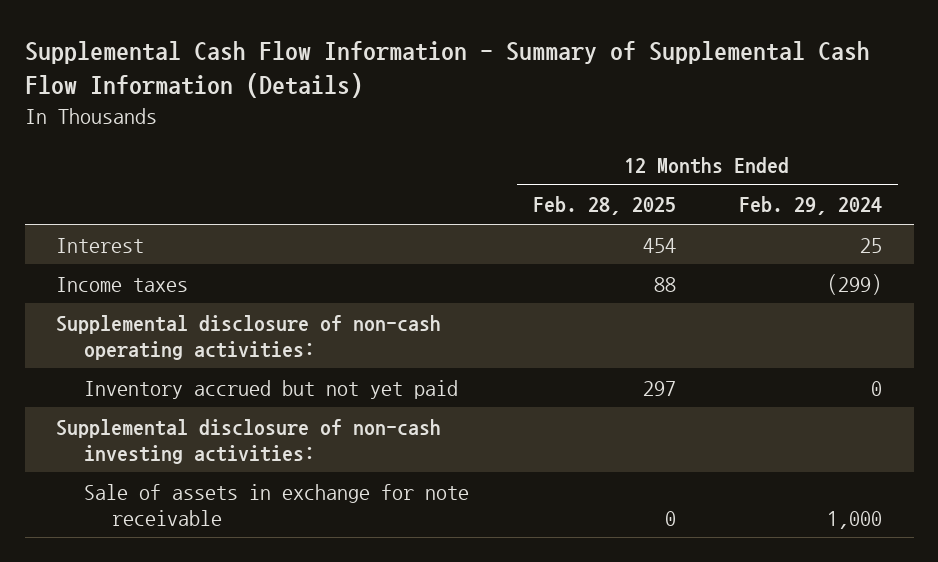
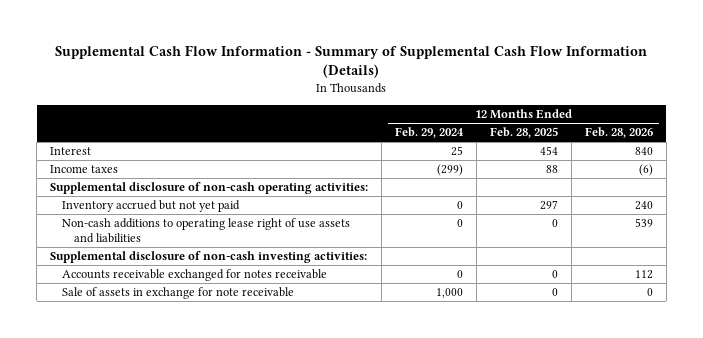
- | 12 Months Ended Feb. 28, 2025 | 12 Months Ended Feb. 29, 2024
+ | 12 Months Ended Feb. 29, 2024 | 12 Months Ended Feb. 28, 2025 | 12 Months Ended Feb. 28, 2026
+ Non-cash additions to operating lease right of use assets and liabilities | 0 | 0 | 539
+ Accounts receivable exchanged for notes receivable | 0 | 0 | 112

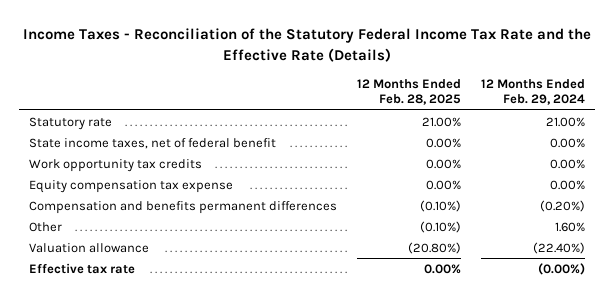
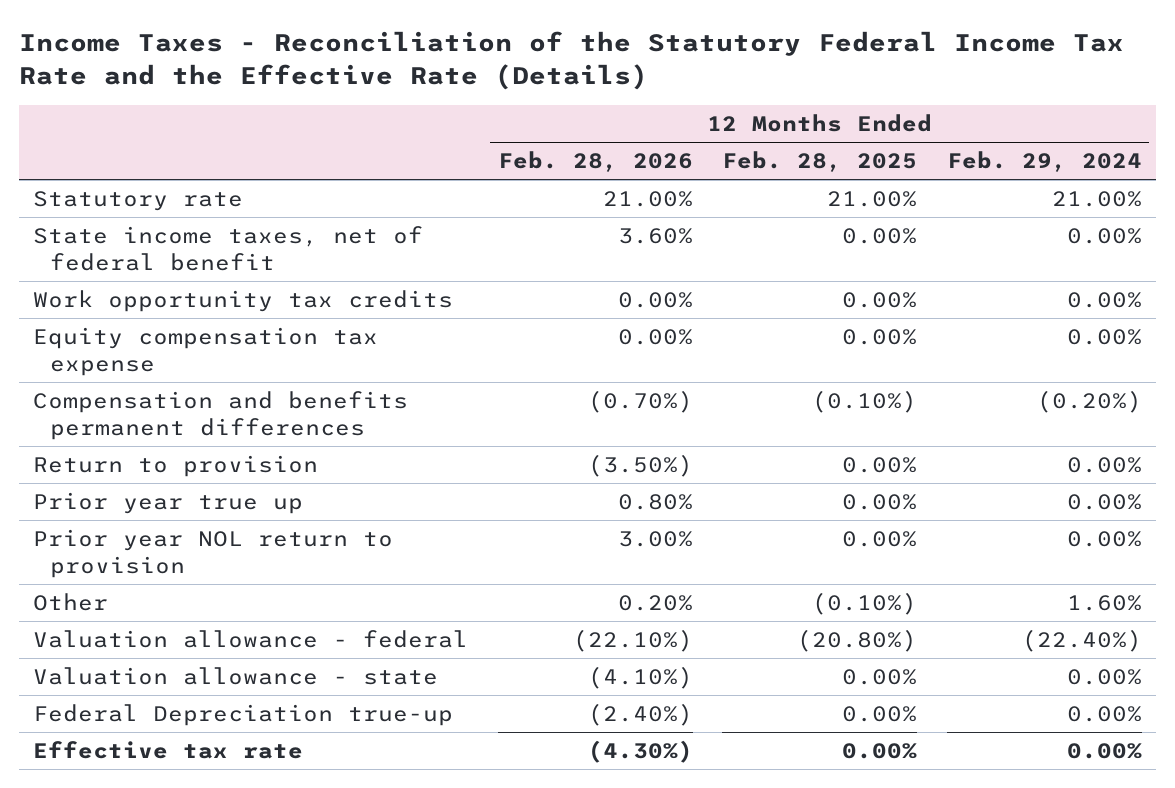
- | 12 Months Ended Feb. 28, 2025 | 12 Months Ended Feb. 29, 2024
+ | 12 Months Ended Feb. 28, 2026 | 12 Months Ended Feb. 28, 2025 | 12 Months Ended Feb. 29, 2024
+ Return to provision | (3.50%) | 0.00% | 0.00%
+ Prior year true up | 0.80% | 0.00% | 0.00%
+ Prior year NOL return to provision | 3.00% | 0.00% | 0.00%
- Valuation allowance | (20.80%) | (22.40%)
- Effective tax rate | 0.00% | (0.00%)
+ Valuation allowance - federal | (22.10%) | (20.80%) | (22.40%)
+ Valuation allowance - state | (4.10%) | 0.00% | 0.00%
+ Federal Depreciation true-up | (2.40%) | 0.00% | 0.00%
+ Effective tax rate | (4.30%) | 0.00% | 0.00%

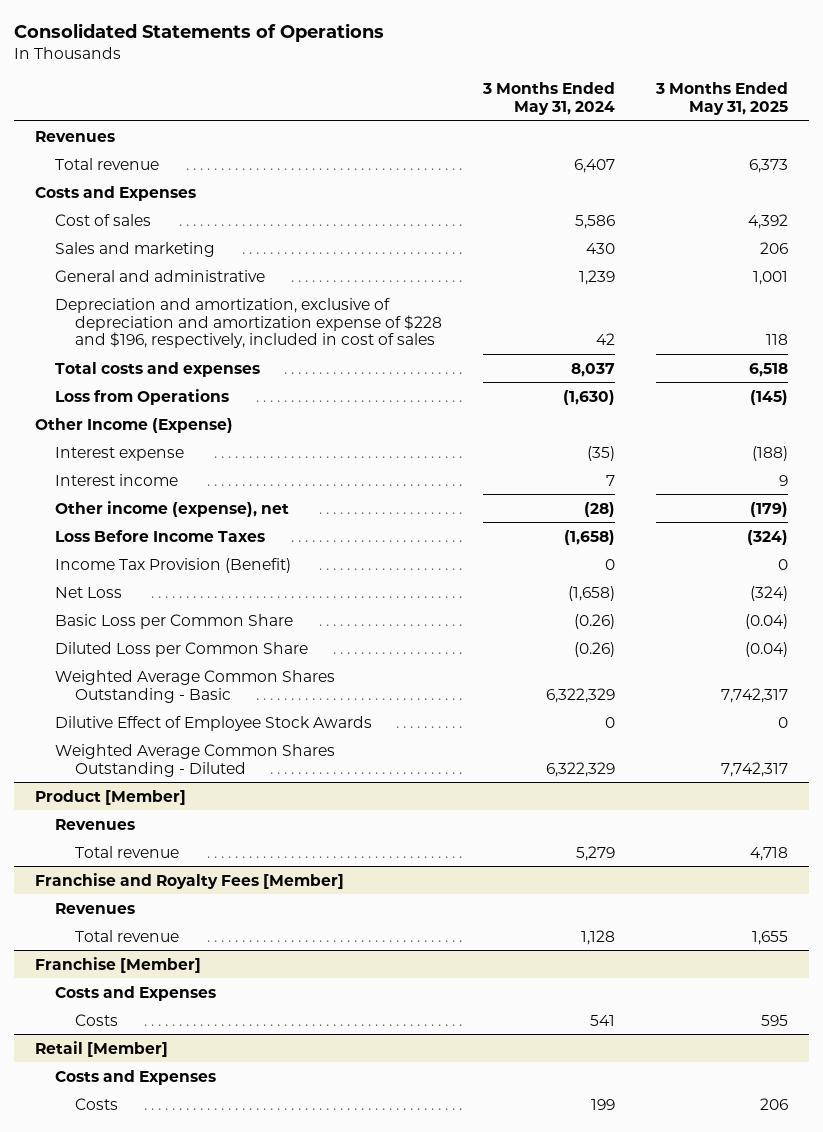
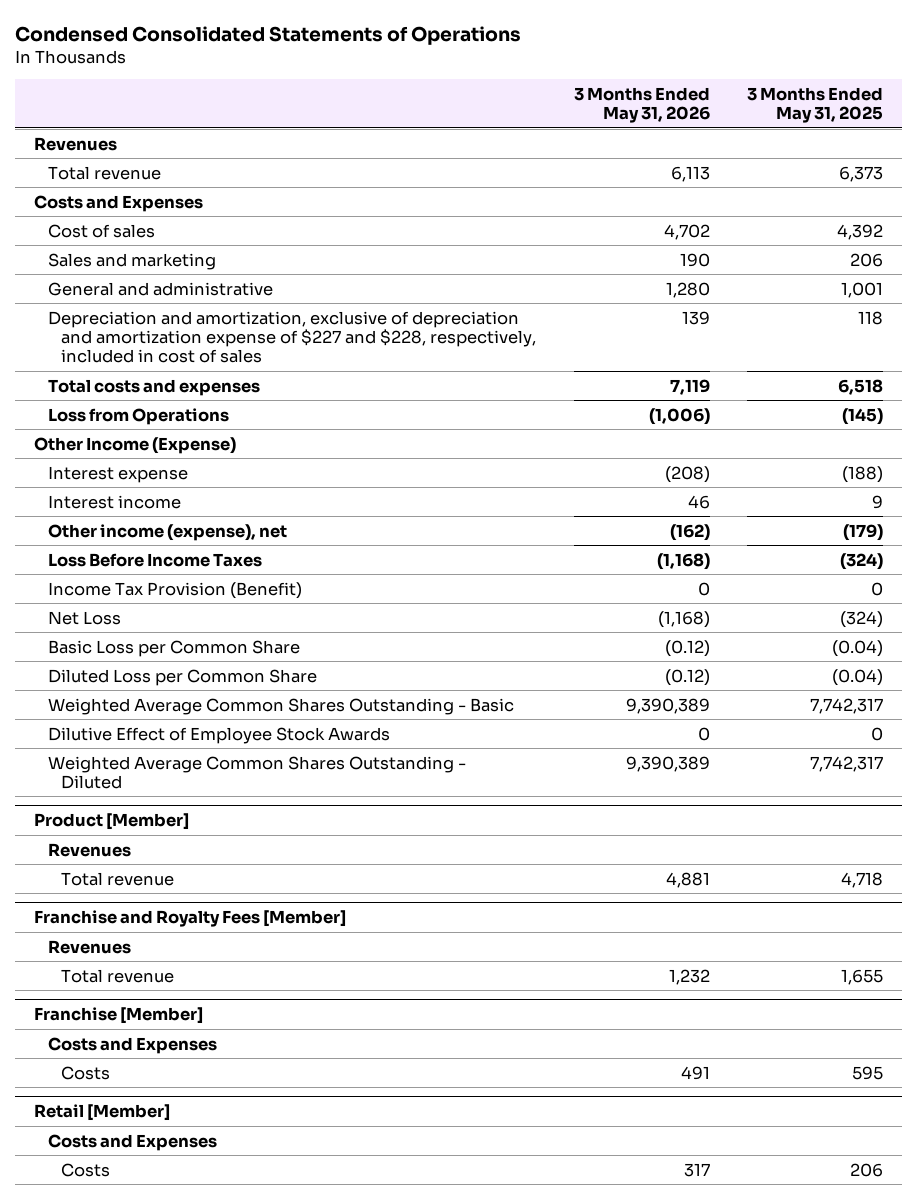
- Consolidated Statements of Operations
+ Condensed Consolidated Statements of Operations
- | 3 Months Ended May 31, 2024 | 3 Months Ended May 31, 2025
+ | 3 Months Ended May 31, 2026 | 3 Months Ended May 31, 2025
- Depreciation and amortization, exclusive of depreciation and amortization expense of $228 and $196, respectively, included in cost of sales | 42 | 118
+ Depreciation and amortization, exclusive of depreciation and amortization expense of $227 and $228, respectively, included in cost of sales | 139 | 118

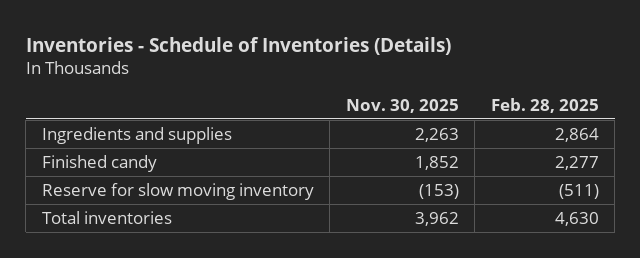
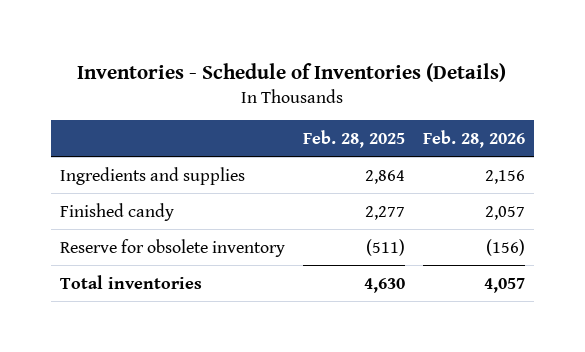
- | Nov. 30, 2025 | Feb. 28, 2025
+ | Feb. 28, 2025 | Feb. 28, 2026
- Reserve for slow moving inventory | (153) | (511)
+ Reserve for obsolete inventory | (511) | (156)

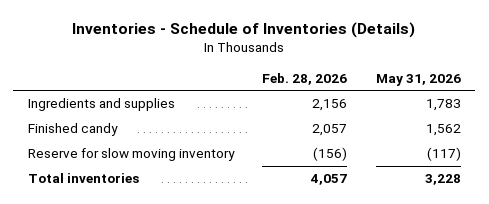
- | Feb. 28, 2025 | Feb. 28, 2026
+ | Feb. 28, 2026 | May 31, 2026
- Reserve for obsolete inventory | (511) | (156)
+ Reserve for slow moving inventory | (156) | (117)

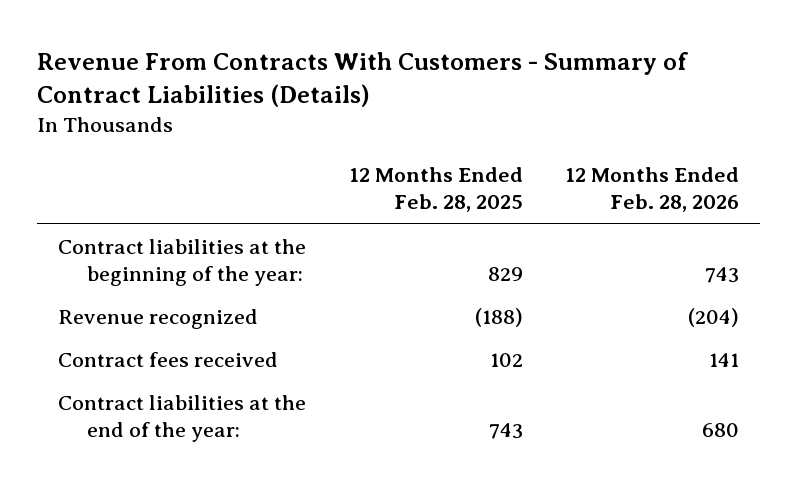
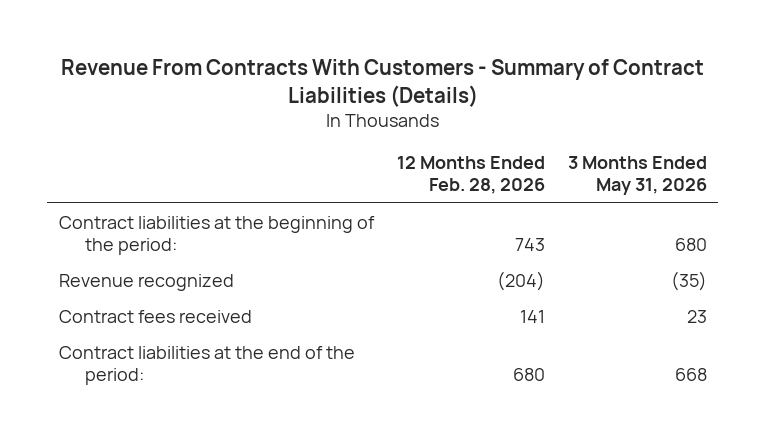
- | 12 Months Ended Feb. 28, 2025 | 12 Months Ended Feb. 28, 2026
+ | 12 Months Ended Feb. 28, 2026 | 3 Months Ended May 31, 2026
- Contract liabilities at the beginning of the year: | 829 | 743
+ Contract liabilities at the beginning of the period: | 743 | 680
- Contract liabilities at the end of the year: | 743 | 680
+ Contract liabilities at the end of the period: | 680 | 668

